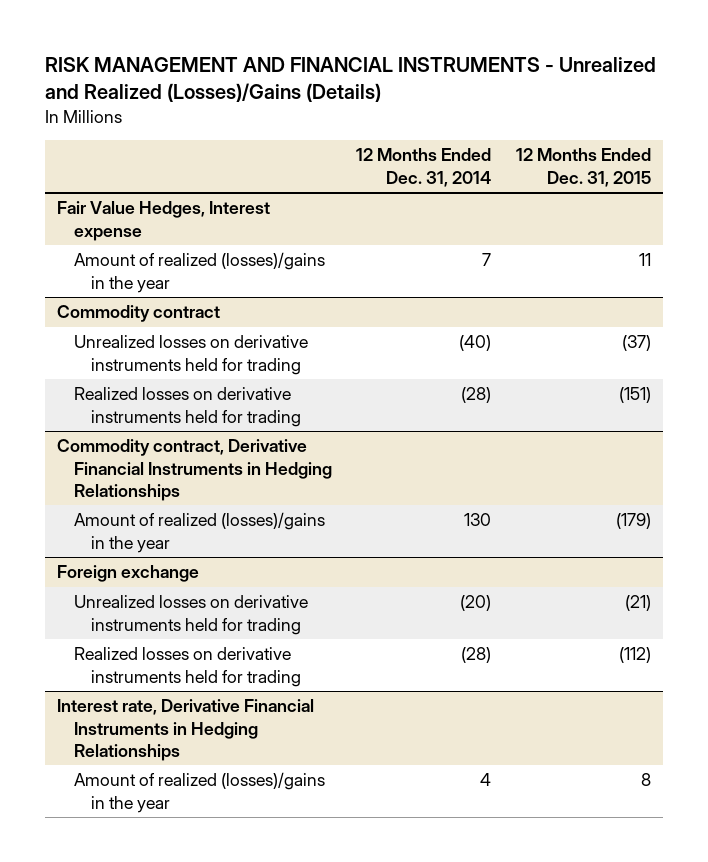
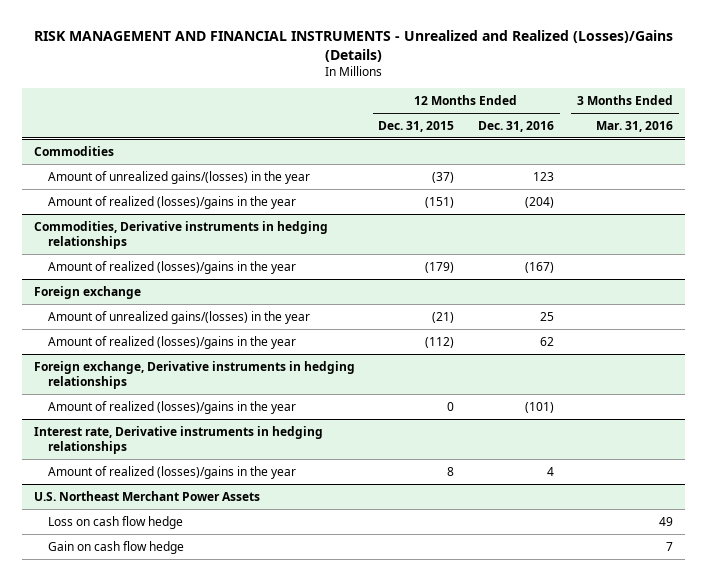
- | 12 Months Ended Dec. 31, 2014 | 12 Months Ended Dec. 31, 2015
+ | 12 Months Ended Dec. 31, 2015 | 12 Months Ended Dec. 31, 2016 | 3 Months Ended Mar. 31, 2016
- Fair Value Hedges, Interest expense
- Amount of realized (losses)/gains in the year | 7 | 11
- Commodity contract
- Unrealized losses on derivative instruments held for trading | (40) | (37)
- Realized losses on derivative instruments held for trading | (28) | (151)
- Commodity contract, Derivative Financial Instruments in Hedging Relationships
+ Commodities
+ Amount of unrealized gains/(losses) in the year | (37) | 123 |
+ Amount of realized (losses)/gains in the year | (151) | (204) |
+ Commodities, Derivative instruments in hedging relationships
@ Foreign exchange
- Unrealized losses on derivative instruments held for trading | (20) | (21)
- Realized losses on derivative instruments held for trading | (28) | (112)
- Interest rate, Derivative Financial Instruments in Hedging Relationships
@ Foreign exchange
+ Amount of unrealized gains/(losses) in the year | (21) | 25 |
+ Amount of realized (losses)/gains in the year | (112) | 62 |
+ Foreign exchange, Derivative instruments in hedging relationships
+ Amount of realized (losses)/gains in the year | 0 | (101) |
+ Interest rate, Derivative instruments in hedging relationships
+ U.S. Northeast Merchant Power Assets
+ Loss on cash flow hedge | | | 49
+ Gain on cash flow hedge | | | 7

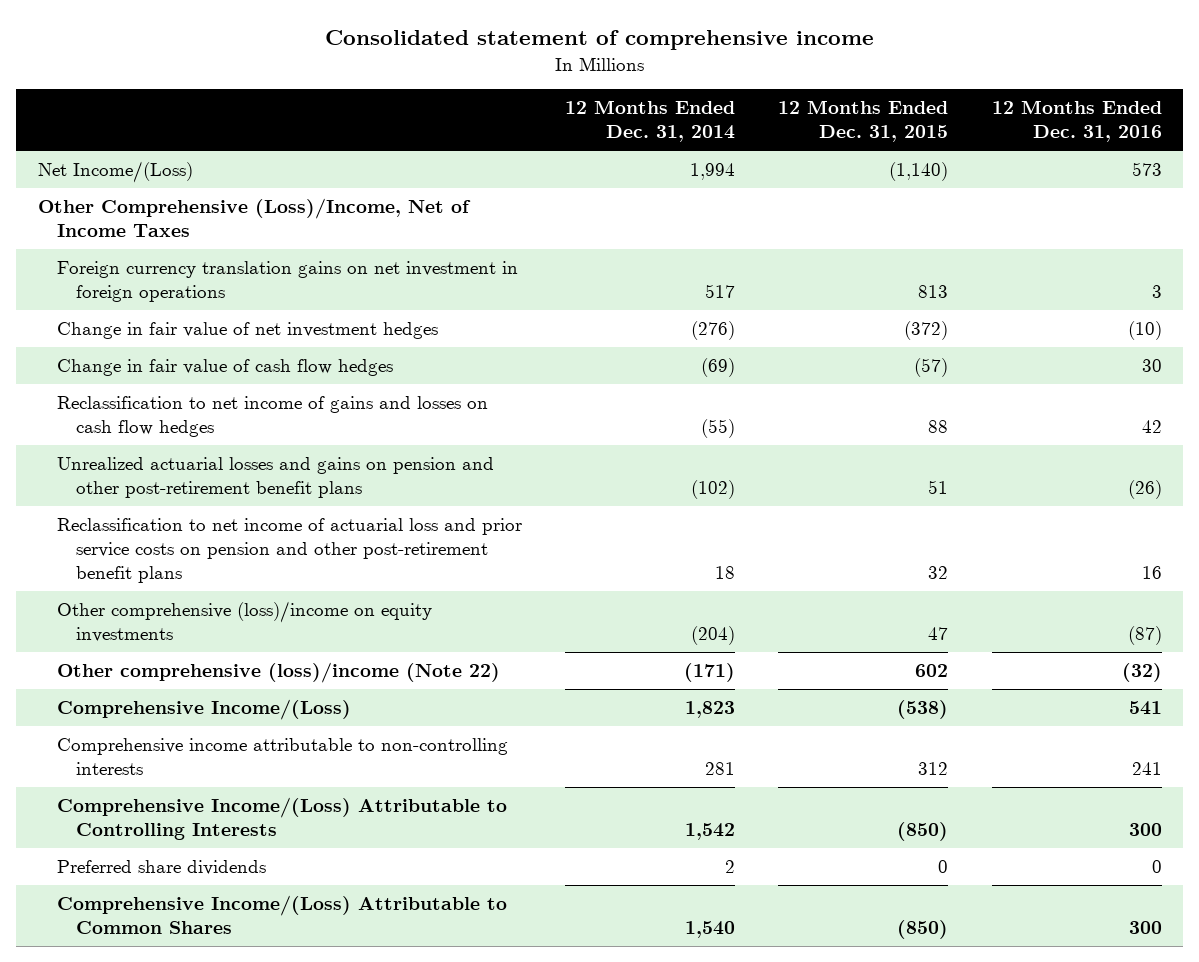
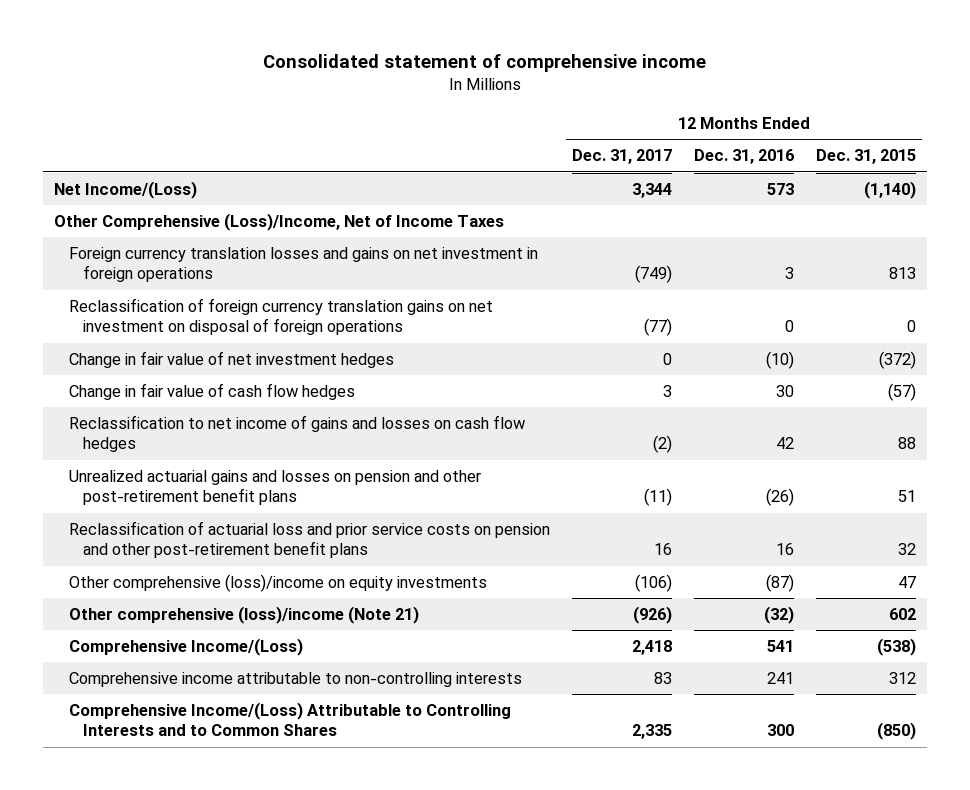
- | 12 Months Ended Dec. 31, 2014 | 12 Months Ended Dec. 31, 2015 | 12 Months Ended Dec. 31, 2016
+ | 12 Months Ended Dec. 31, 2017 | 12 Months Ended Dec. 31, 2016 | 12 Months Ended Dec. 31, 2015
- Foreign currency translation gains on net investment in foreign operations | 517 | 813 | 3
+ Foreign currency translation losses and gains on net investment in foreign operations | (749) | 3 | 813
+ Reclassification of foreign currency translation gains on net investment on disposal of foreign operations | (77) | 0 | 0
- Unrealized actuarial losses and gains on pension and other post-retirement benefit plans | (102) | 51 | (26)
- Reclassification to net income of actuarial loss and prior service costs on pension and other post-retirement benefit plans | 18 | 32 | 16
+ Unrealized actuarial gains and losses on pension and other post-retirement benefit plans | (11) | (26) | 51
+ Reclassification of actuarial loss and prior service costs on pension and other post-retirement benefit plans | 16 | 16 | 32
- Other comprehensive (loss)/income (Note 22) | (171) | 602 | (32)
+ Other comprehensive (loss)/income (Note 21) | (926) | (32) | 602
- Comprehensive Income/(Loss) Attributable to Controlling Interests | 1,542 | (850) | 300
- Preferred share dividends | 2 | 0 | 0
- Comprehensive Income/(Loss) Attributable to Common Shares | 1,540 | (850) | 300
+ Comprehensive Income/(Loss) Attributable to Controlling Interests and to Common Shares | 2,335 | 300 | (850)

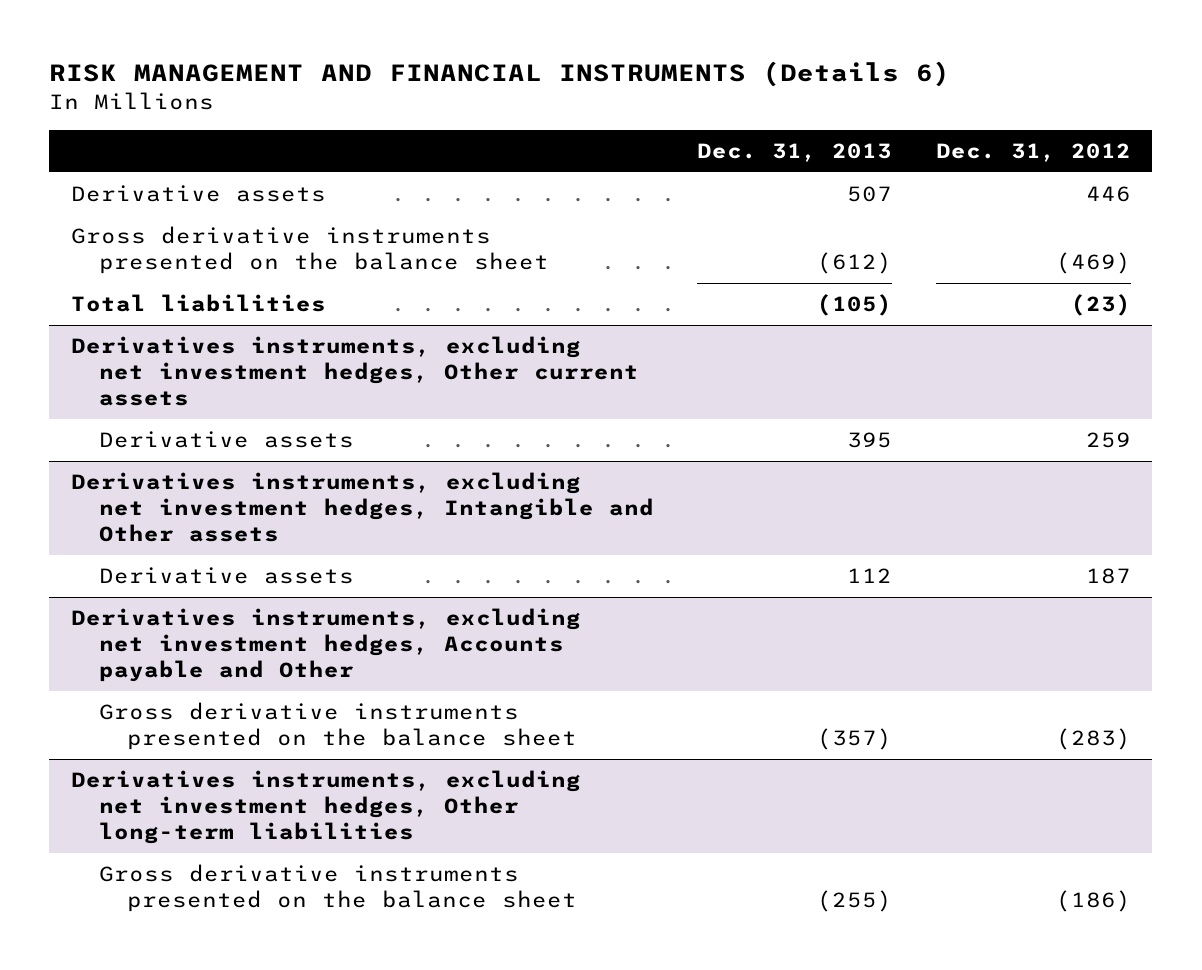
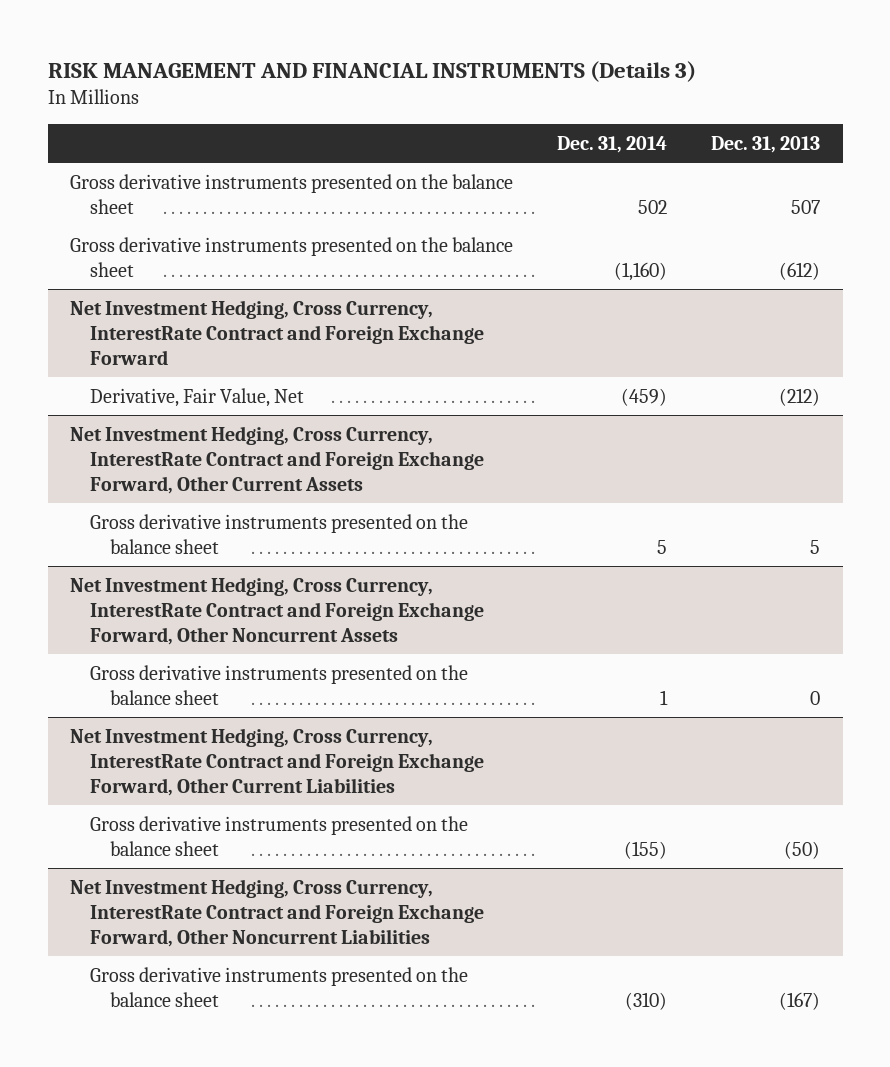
- RISK MANAGEMENT AND FINANCIAL INSTRUMENTS (Details 6)
+ RISK MANAGEMENT AND FINANCIAL INSTRUMENTS (Details 3)
- | Dec. 31, 2013 | Dec. 31, 2012
+ | Dec. 31, 2014 | Dec. 31, 2013
- Derivative assets | 507 | 446
+ Gross derivative instruments presented on the balance sheet | 502 | 507
- Total liabilities | (105) | (23)
- Derivatives instruments, excluding net investment hedges, Other current assets
- Derivative assets | 395 | 259
- Derivatives instruments, excluding net investment hedges, Intangible and Other assets
- Derivative assets | 112 | 187
- Derivatives instruments, excluding net investment hedges, Accounts payable and Other
- Gross derivative instruments presented on the balance sheet | (357) | (283)
- Derivatives instruments, excluding net investment hedges, Other long-term liabilities
- Gross derivative instruments presented on the balance sheet | (255) | (186)
+ Net Investment Hedging, Cross Currency, InterestRate Contract and Foreign Exchange Forward
+ Derivative, Fair Value, Net | (459) | (212)
+ Net Investment Hedging, Cross Currency, InterestRate Contract and Foreign Exchange Forward, Other Current Assets
+ Gross derivative instruments presented on the balance sheet | 5 | 5
+ Net Investment Hedging, Cross Currency, InterestRate Contract and Foreign Exchange Forward, Other Noncurrent Assets
+ Gross derivative instruments presented on the balance sheet | 1 | 0
+ Net Investment Hedging, Cross Currency, InterestRate Contract and Foreign Exchange Forward, Other Current Liabilities
+ Gross derivative instruments presented on the balance sheet | (155) | (50)
+ Net Investment Hedging, Cross Currency, InterestRate Contract and Foreign Exchange Forward, Other Noncurrent Liabilities
+ Gross derivative instruments presented on the balance sheet | (310) | (167)

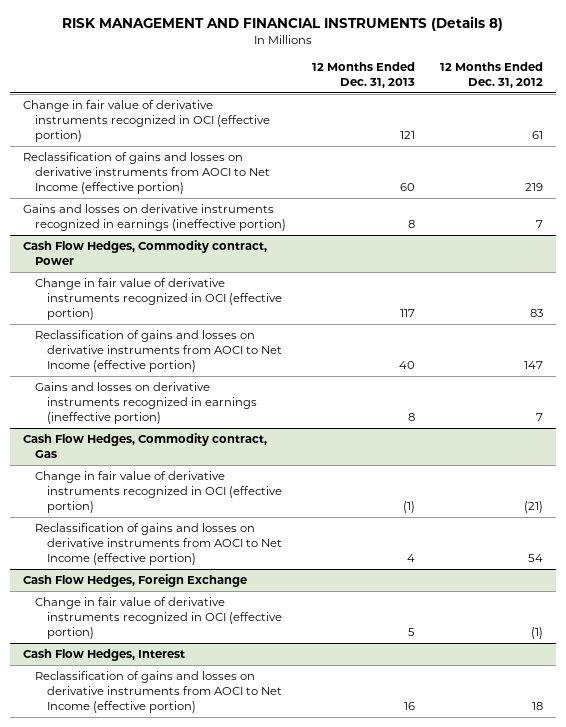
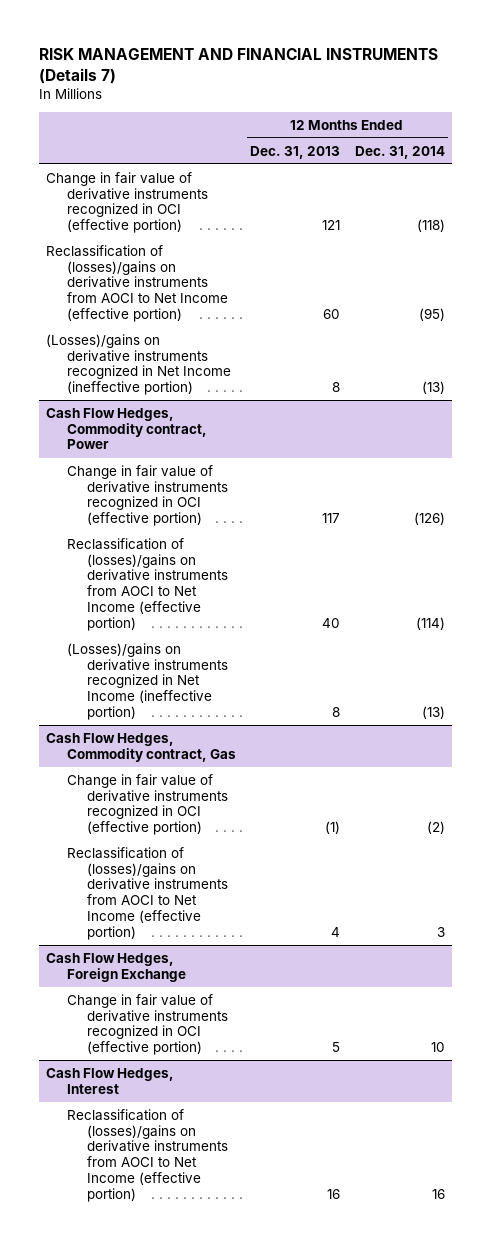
- RISK MANAGEMENT AND FINANCIAL INSTRUMENTS (Details 8)
+ RISK MANAGEMENT AND FINANCIAL INSTRUMENTS (Details 7)
- | 12 Months Ended Dec. 31, 2013 | 12 Months Ended Dec. 31, 2012
+ | 12 Months Ended Dec. 31, 2013 | 12 Months Ended Dec. 31, 2014
- Reclassification of gains and losses on derivative instruments from AOCI to Net Income (effective portion) | 60 | 219
- Gains and losses on derivative instruments recognized in earnings (ineffective portion) | 8 | 7
+ Reclassification of (losses)/gains on derivative instruments from AOCI to Net Income (effective portion) | 60 | (95)
+ (Losses)/gains on derivative instruments recognized in Net Income (ineffective portion) | 8 | (13)
@ Cash Flow Hedges, Commodity contract, Power
- Reclassification of gains and losses on derivative instruments from AOCI to Net Income (effective portion) | 40 | 147
- Gains and losses on derivative instruments recognized in earnings (ineffective portion) | 8 | 7
+ Reclassification of (losses)/gains on derivative instruments from AOCI to Net Income (effective portion) | 40 | (114)
+ (Losses)/gains on derivative instruments recognized in Net Income (ineffective portion) | 8 | (13)
@ Cash Flow Hedges, Commodity contract, Gas
- Reclassification of gains and losses on derivative instruments from AOCI to Net Income (effective portion) | 4 | 54
+ Reclassification of (losses)/gains on derivative instruments from AOCI to Net Income (effective portion) | 4 | 3
@ Cash Flow Hedges, Interest
- Reclassification of gains and losses on derivative instruments from AOCI to Net Income (effective portion) | 16 | 18
+ Reclassification of (losses)/gains on derivative instruments from AOCI to Net Income (effective portion) | 16 | 16

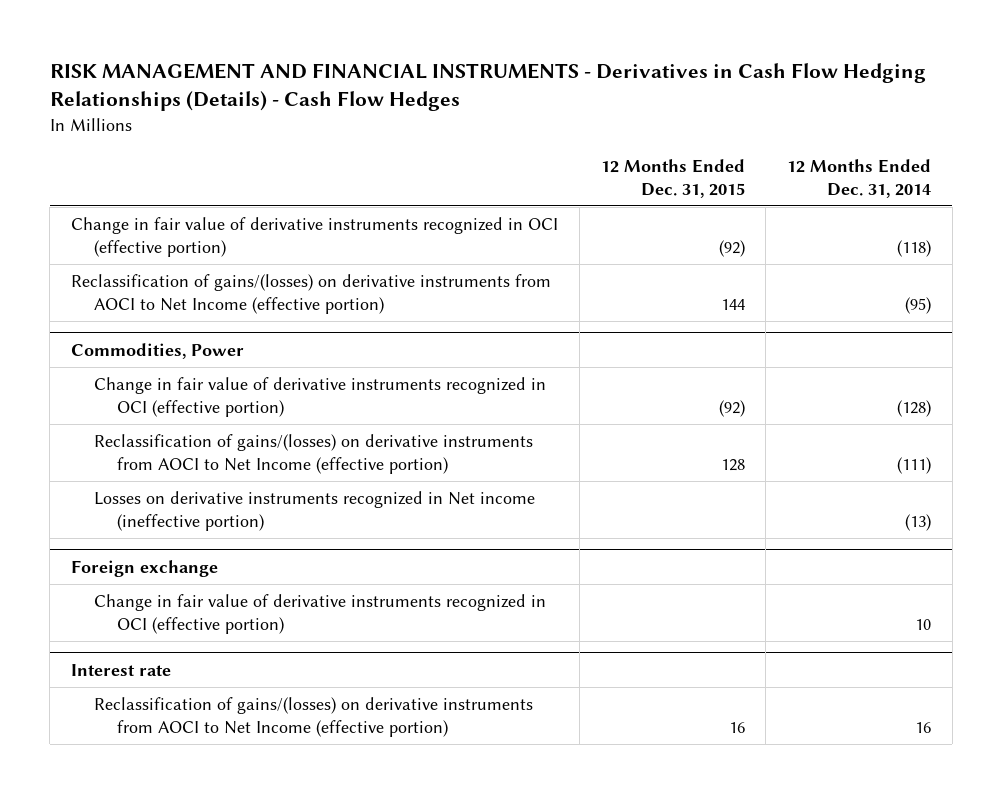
- RISK MANAGEMENT AND FINANCIAL INSTRUMENTS (Details 7)
+ RISK MANAGEMENT AND FINANCIAL INSTRUMENTS - Derivatives in Cash Flow Hedging Relationships (Details) - Cash Flow Hedges
- | 12 Months Ended Dec. 31, 2013 | 12 Months Ended Dec. 31, 2014
+ | 12 Months Ended Dec. 31, 2015 | 12 Months Ended Dec. 31, 2014
- Reclassification of (losses)/gains on derivative instruments from AOCI to Net Income (effective portion) | 60 | (95)
- (Losses)/gains on derivative instruments recognized in Net Income (ineffective portion) | 8 | (13)
- Cash Flow Hedges, Commodity contract, Power
- Change in fair value of derivative instruments recognized in OCI (effective portion) | 117 | (126)
- Reclassification of (losses)/gains on derivative instruments from AOCI to Net Income (effective portion) | 40 | (114)
- (Losses)/gains on derivative instruments recognized in Net Income (ineffective portion) | 8 | (13)
- Cash Flow Hedges, Commodity contract, Gas
- Change in fair value of derivative instruments recognized in OCI (effective portion) | (1) | (2)
- Reclassification of (losses)/gains on derivative instruments from AOCI to Net Income (effective portion) | 4 | 3
- Cash Flow Hedges, Foreign Exchange
+ Reclassification of gains/(losses) on derivative instruments from AOCI to Net Income (effective portion) | 144 | (95)
+ Commodities, Power
+ Change in fair value of derivative instruments recognized in OCI (effective portion) | (92) | (128)
+ Reclassification of gains/(losses) on derivative instruments from AOCI to Net Income (effective portion) | 128 | (111)
+ Losses on derivative instruments recognized in Net income (ineffective portion) | | (13)
+ Foreign exchange
- Cash Flow Hedges, Interest
- Reclassification of (losses)/gains on derivative instruments from AOCI to Net Income (effective portion) | 16 | 16
+ Interest rate
+ Reclassification of gains/(losses) on derivative instruments from AOCI to Net Income (effective portion) | 16 | 16

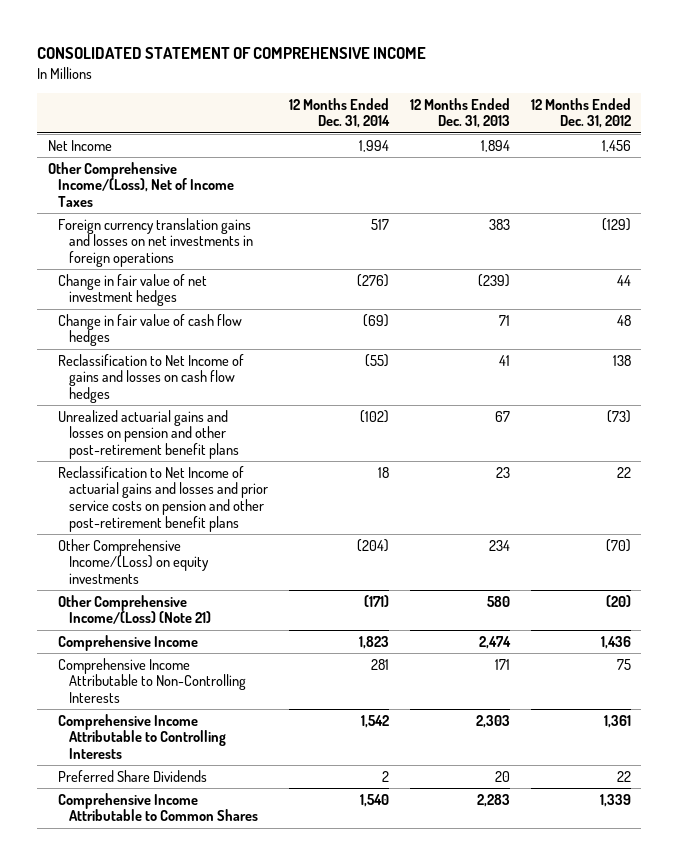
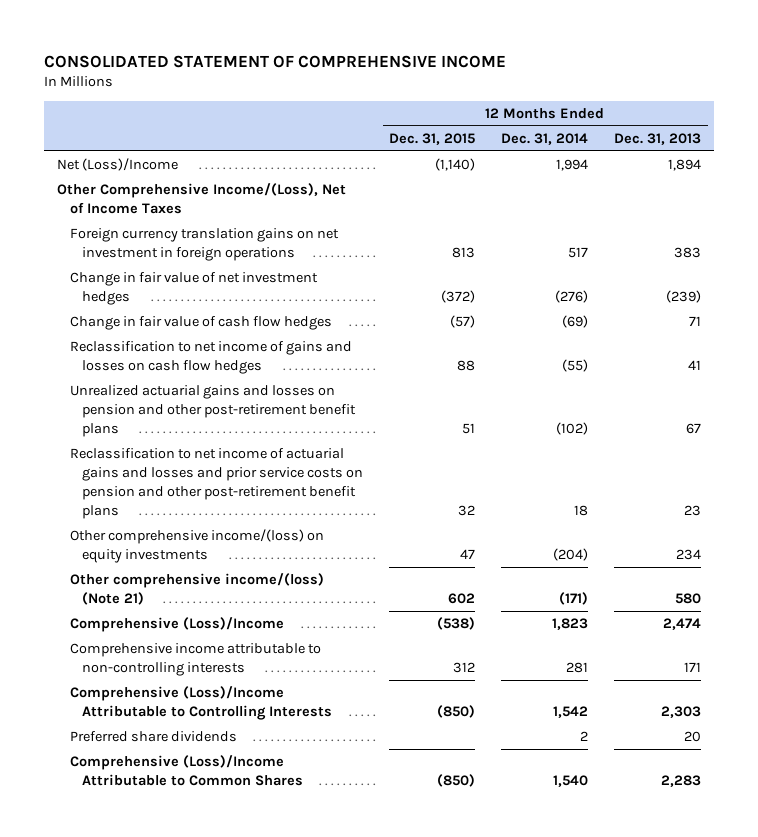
- | 12 Months Ended Dec. 31, 2014 | 12 Months Ended Dec. 31, 2013 | 12 Months Ended Dec. 31, 2012
+ | 12 Months Ended Dec. 31, 2015 | 12 Months Ended Dec. 31, 2014 | 12 Months Ended Dec. 31, 2013
- Net Income | 1,994 | 1,894 | 1,456
+ Net (Loss)/Income | (1,140) | 1,994 | 1,894
- Foreign currency translation gains and losses on net investments in foreign operations | 517 | 383 | (129)
+ Foreign currency translation gains on net investment in foreign operations | 813 | 517 | 383
- Reclassification to Net Income of gains and losses on cash flow hedges | (55) | 41 | 138
+ Reclassification to net income of gains and losses on cash flow hedges | 88 | (55) | 41
- Reclassification to Net Income of actuarial gains and losses and prior service costs on pension and other post-retirement benefit plans | 18 | 23 | 22
- Other Comprehensive Income/(Loss) on equity investments | (204) | 234 | (70)
- Other Comprehensive Income/(Loss) (Note 21) | (171) | 580 | (20)
- Comprehensive Income | 1,823 | 2,474 | 1,436
- Comprehensive Income Attributable to Non-Controlling Interests | 281 | 171 | 75
- Comprehensive Income Attributable to Controlling Interests | 1,542 | 2,303 | 1,361
- Preferred Share Dividends | 2 | 20 | 22
- Comprehensive Income Attributable to Common Shares | 1,540 | 2,283 | 1,339
+ Reclassification to net income of actuarial gains and losses and prior service costs on pension and other post-retirement benefit plans | 32 | 18 | 23
+ Other comprehensive income/(loss) on equity investments | 47 | (204) | 234
+ Other comprehensive income/(loss) (Note 21) | 602 | (171) | 580
+ Comprehensive (Loss)/Income | (538) | 1,823 | 2,474
+ Comprehensive income attributable to non-controlling interests | 312 | 281 | 171
+ Comprehensive (Loss)/Income Attributable to Controlling Interests | (850) | 1,542 | 2,303
+ Preferred share dividends | | 2 | 20
+ Comprehensive (Loss)/Income Attributable to Common Shares | (850) | 1,540 | 2,283

